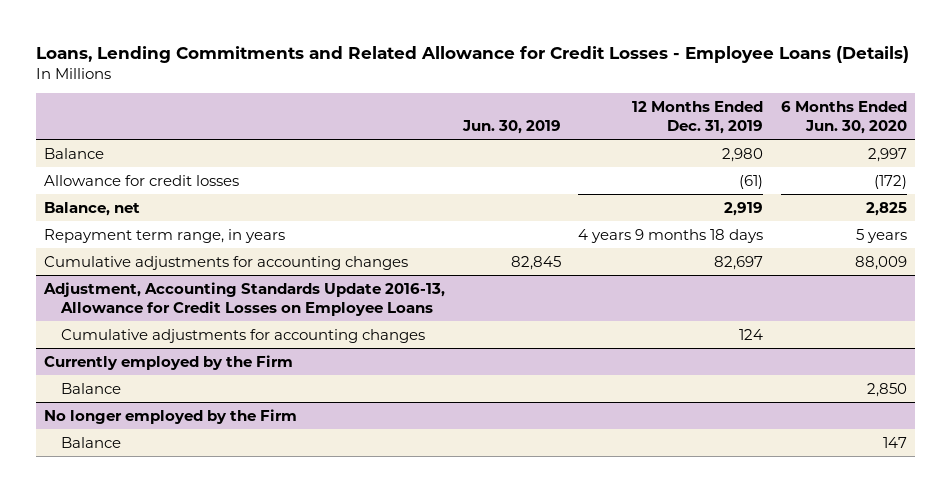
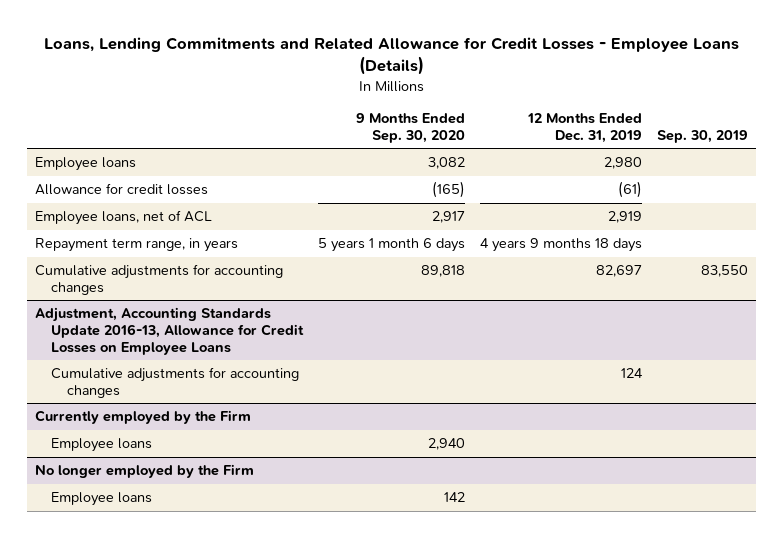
- | Jun. 30, 2019 | 12 Months Ended Dec. 31, 2019 | 6 Months Ended Jun. 30, 2020
+ | 9 Months Ended Sep. 30, 2020 | 12 Months Ended Dec. 31, 2019 | Sep. 30, 2019
- Balance | | 2,980 | 2,997
+ Employee loans | 3,082 | 2,980 |
- Balance, net | | 2,919 | 2,825
+ Employee loans, net of ACL | 2,917 | 2,919 |
@ Currently employed by the Firm
- Balance | | | 2,850
+ Employee loans | 2,940 | |
@ No longer employed by the Firm
- Balance | | | 147
+ Employee loans | 142 | |

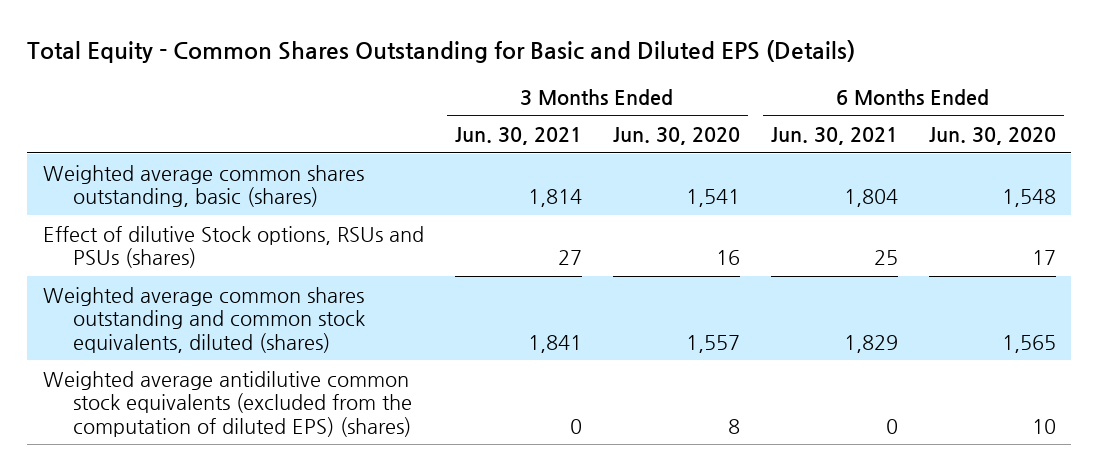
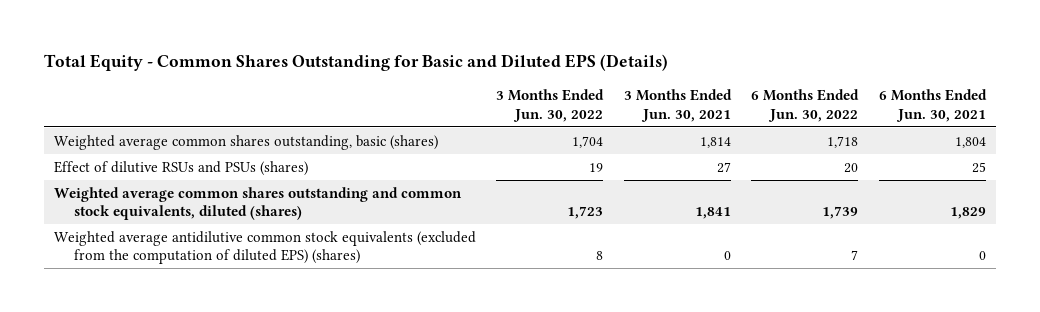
- | 3 Months Ended Jun. 30, 2021 | 3 Months Ended Jun. 30, 2020 | 6 Months Ended Jun. 30, 2021 | 6 Months Ended Jun. 30, 2020
+ | 3 Months Ended Jun. 30, 2022 | 3 Months Ended Jun. 30, 2021 | 6 Months Ended Jun. 30, 2022 | 6 Months Ended Jun. 30, 2021
- Effect of dilutive Stock options, RSUs and PSUs (shares) | 27 | 16 | 25 | 17
+ Effect of dilutive RSUs and PSUs (shares) | 19 | 27 | 20 | 25

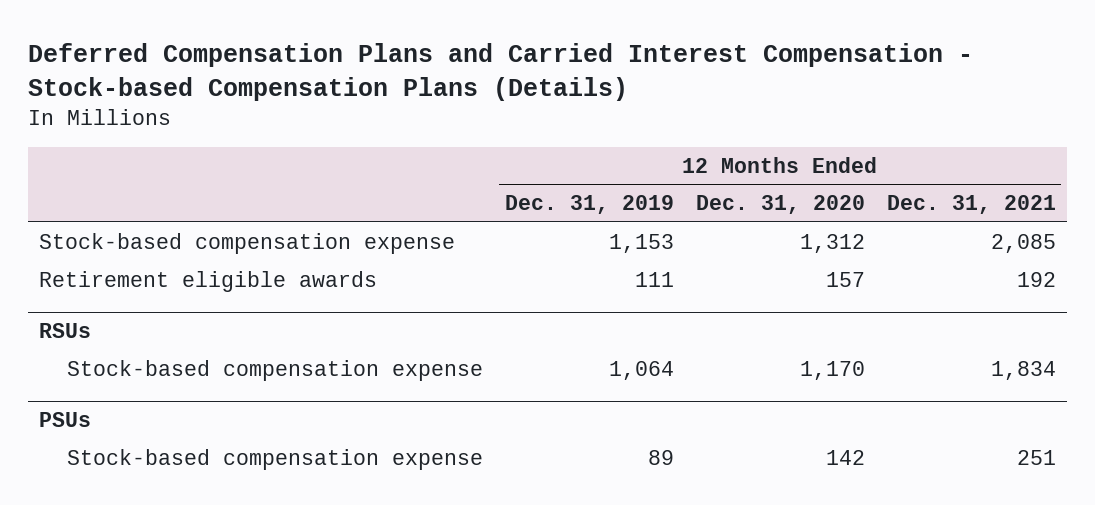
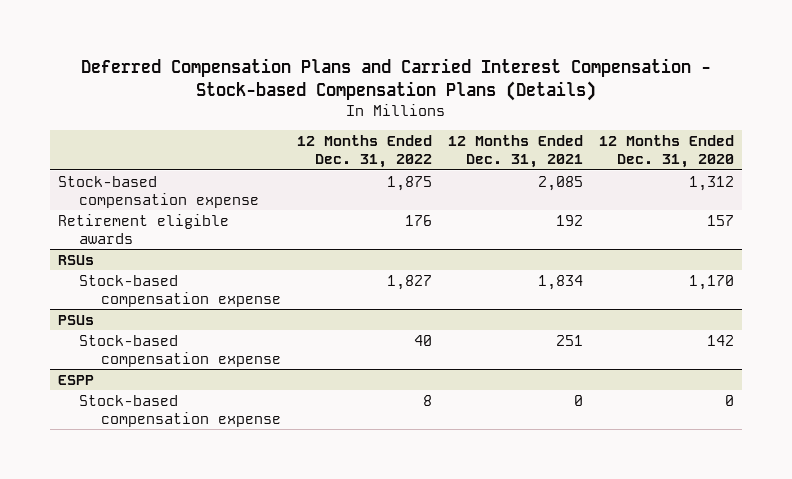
- | 12 Months Ended Dec. 31, 2019 | 12 Months Ended Dec. 31, 2020 | 12 Months Ended Dec. 31, 2021
+ | 12 Months Ended Dec. 31, 2022 | 12 Months Ended Dec. 31, 2021 | 12 Months Ended Dec. 31, 2020
+ ESPP
+ Stock-based compensation expense | 8 | 0 | 0

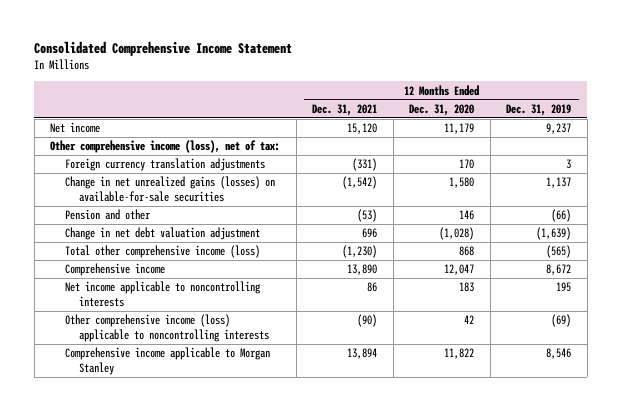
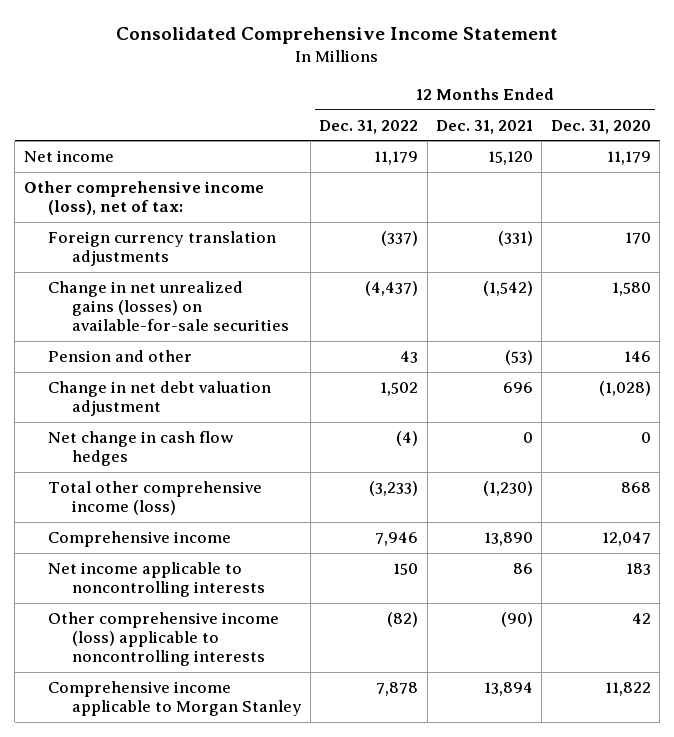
- | 12 Months Ended Dec. 31, 2021 | 12 Months Ended Dec. 31, 2020 | 12 Months Ended Dec. 31, 2019
+ | 12 Months Ended Dec. 31, 2022 | 12 Months Ended Dec. 31, 2021 | 12 Months Ended Dec. 31, 2020
+ Net change in cash flow hedges | (4) | 0 | 0

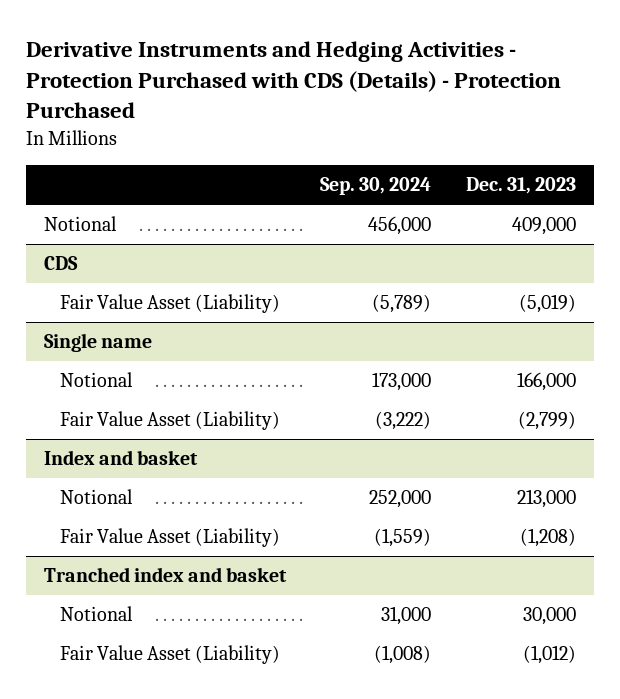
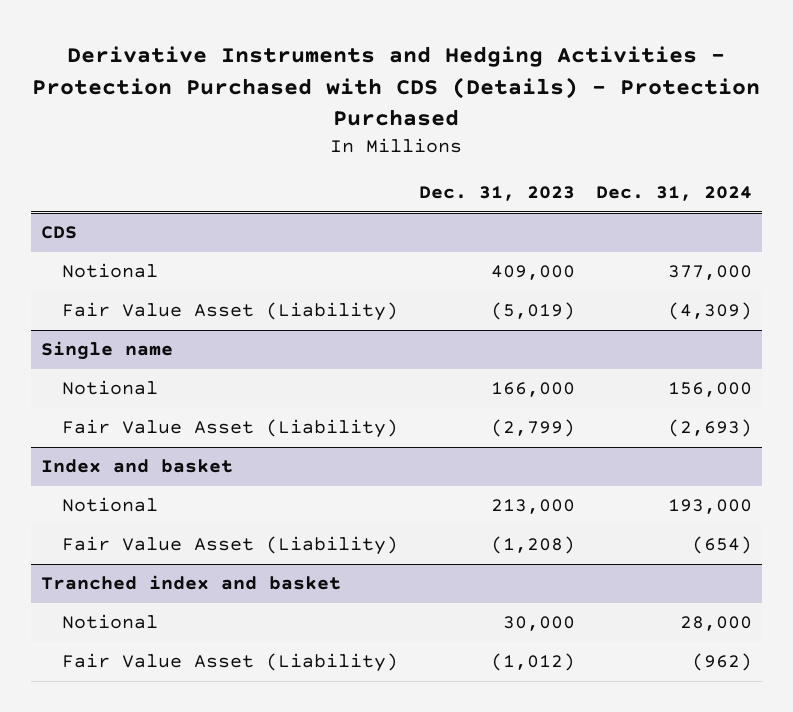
- | Sep. 30, 2024 | Dec. 31, 2023
+ | Dec. 31, 2023 | Dec. 31, 2024
- Notional | 456,000 | 409,000
@ CDS
+ Notional | 409,000 | 377,000

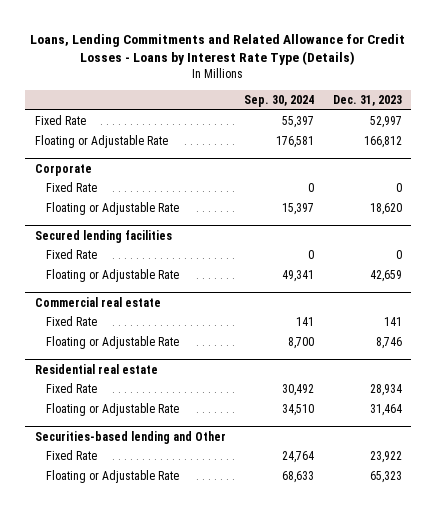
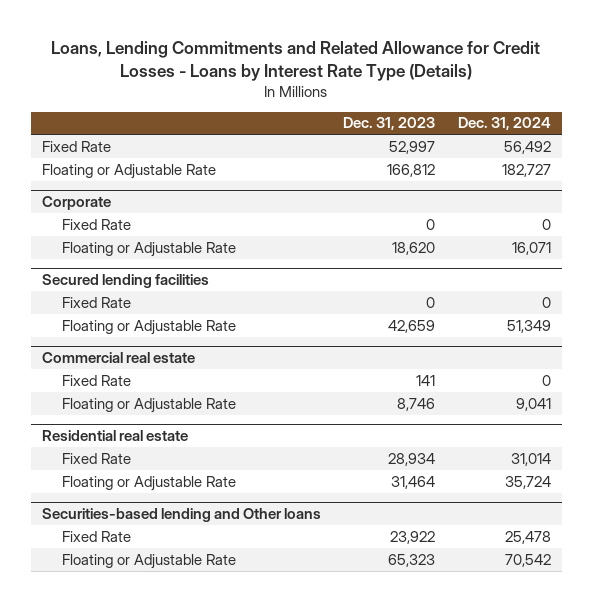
- | Sep. 30, 2024 | Dec. 31, 2023
+ | Dec. 31, 2023 | Dec. 31, 2024
- Securities-based lending and Other
+ Securities-based lending and Other loans

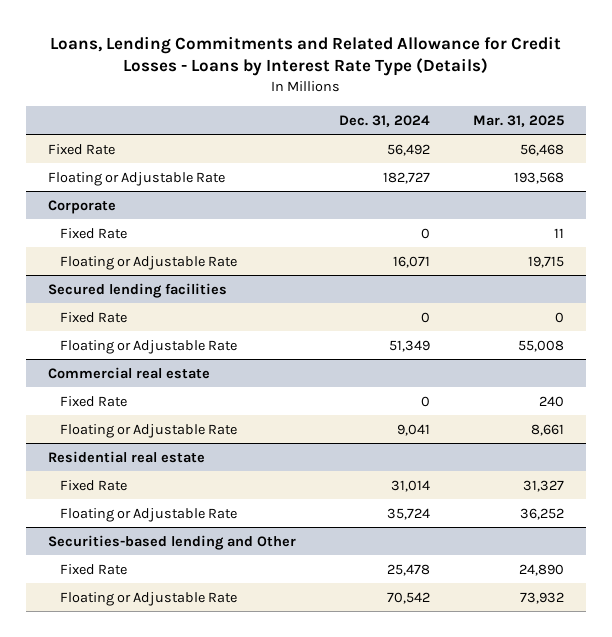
- | Dec. 31, 2023 | Dec. 31, 2024
+ | Dec. 31, 2024 | Mar. 31, 2025
- Securities-based lending and Other loans
+ Securities-based lending and Other

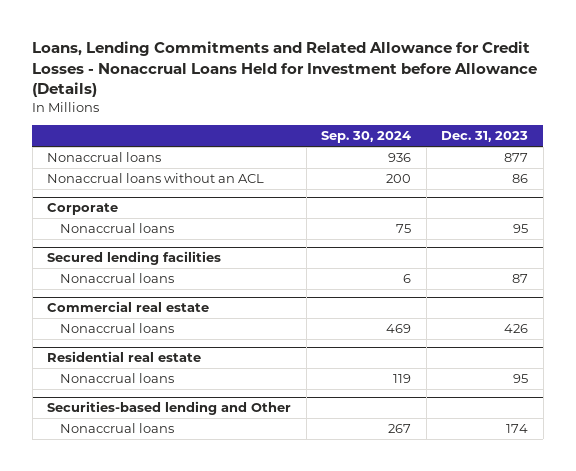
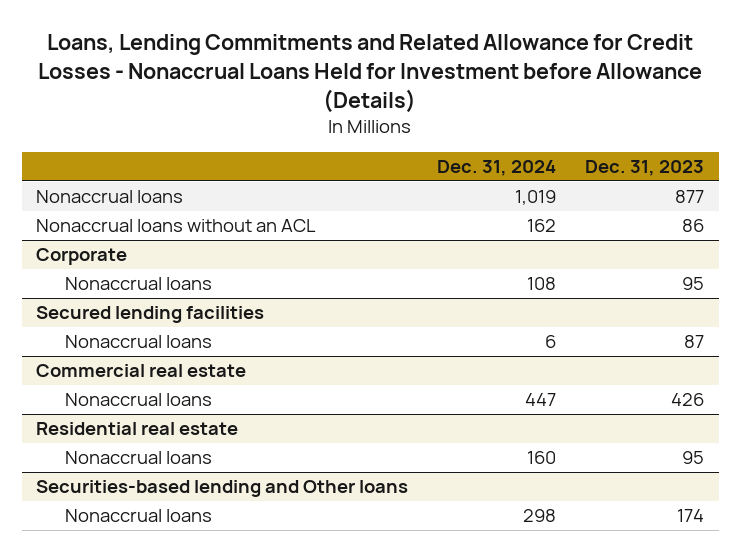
- | Sep. 30, 2024 | Dec. 31, 2023
+ | Dec. 31, 2024 | Dec. 31, 2023
- Securities-based lending and Other
+ Securities-based lending and Other loans

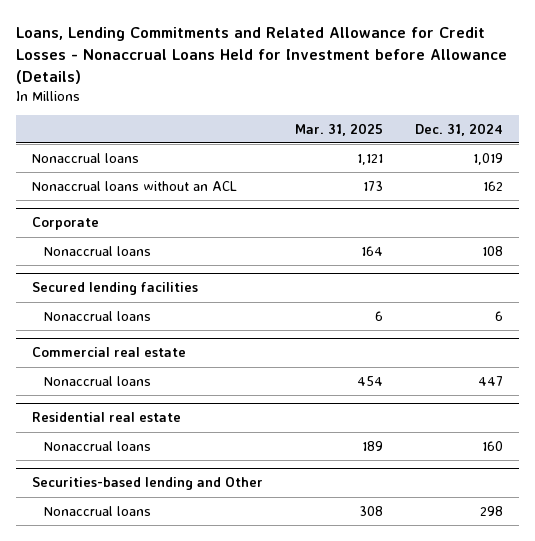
- | Dec. 31, 2024 | Dec. 31, 2023
+ | Mar. 31, 2025 | Dec. 31, 2024
- Securities-based lending and Other loans
+ Securities-based lending and Other

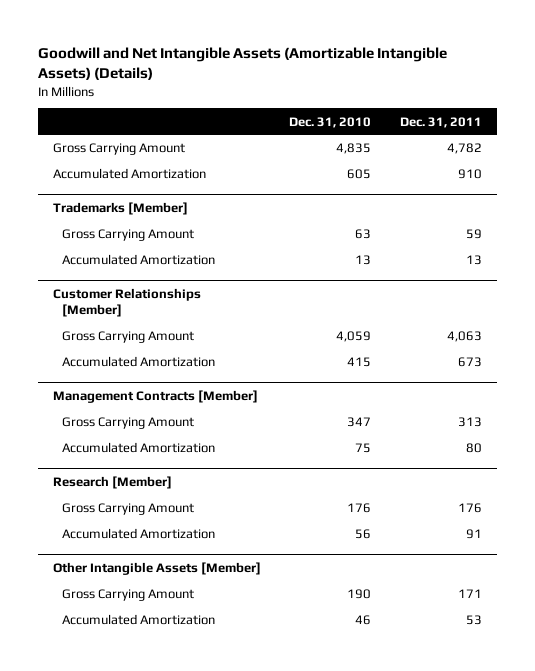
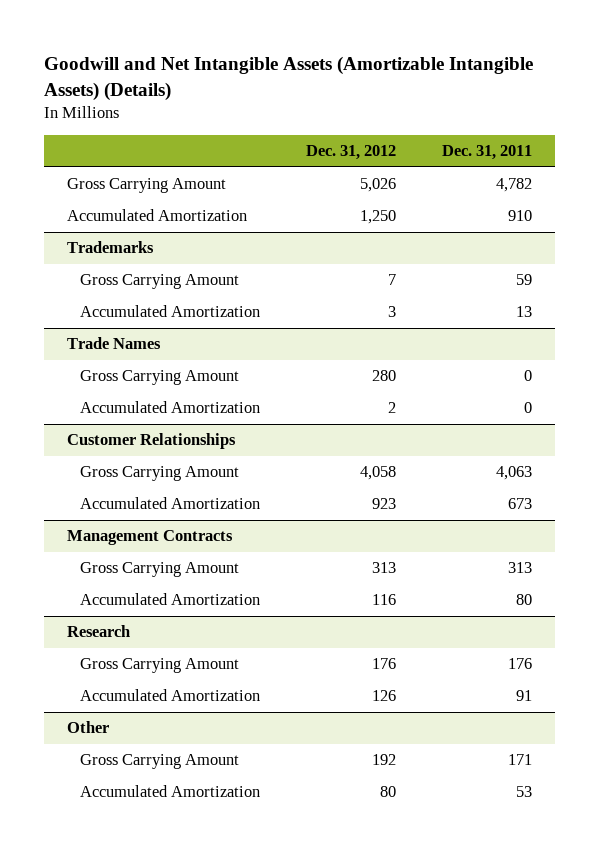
- | Dec. 31, 2010 | Dec. 31, 2011
+ | Dec. 31, 2012 | Dec. 31, 2011
- Trademarks [Member]
+ Trademarks
- Customer Relationships [Member]
+ Trade Names
+ Gross Carrying Amount | 280 | 0
+ Accumulated Amortization | 2 | 0
+ Customer Relationships
- Management Contracts [Member]
+ Management Contracts
- Research [Member]
+ Research
- Other Intangible Assets [Member]
+ Other

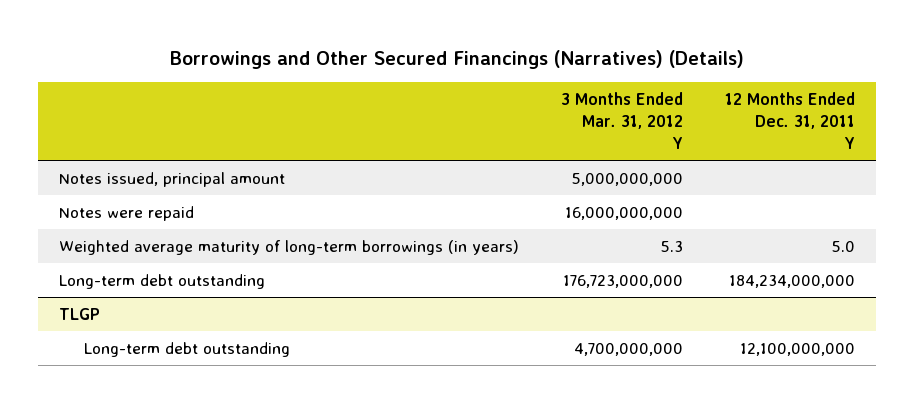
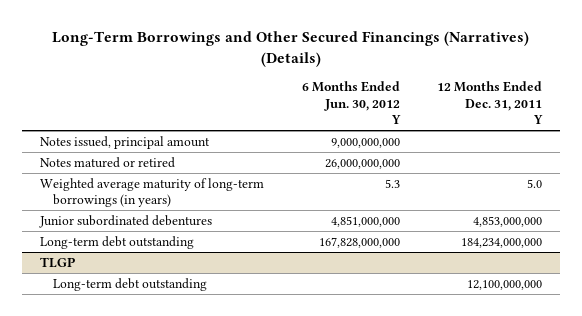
- Borrowings and Other Secured Financings (Narratives) (Details)
+ Long-Term Borrowings and Other Secured Financings (Narratives) (Details)
- | 3 Months Ended Mar. 31, 2012 Y | 12 Months Ended Dec. 31, 2011 Y
+ | 6 Months Ended Jun. 30, 2012 Y | 12 Months Ended Dec. 31, 2011 Y
- Notes were repaid | 16,000,000,000 |
+ Notes matured or retired | 26,000,000,000 |
+ Junior subordinated debentures | 4,851,000,000 | 4,853,000,000

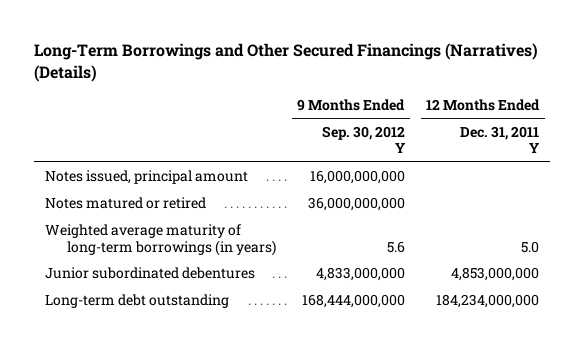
- | 6 Months Ended Jun. 30, 2012 Y | 12 Months Ended Dec. 31, 2011 Y
+ | 9 Months Ended Sep. 30, 2012 Y | 12 Months Ended Dec. 31, 2011 Y
- TLGP
- Long-term debt outstanding | | 12,100,000,000

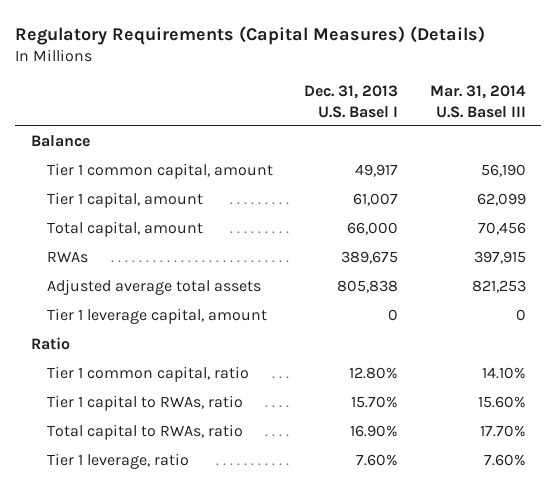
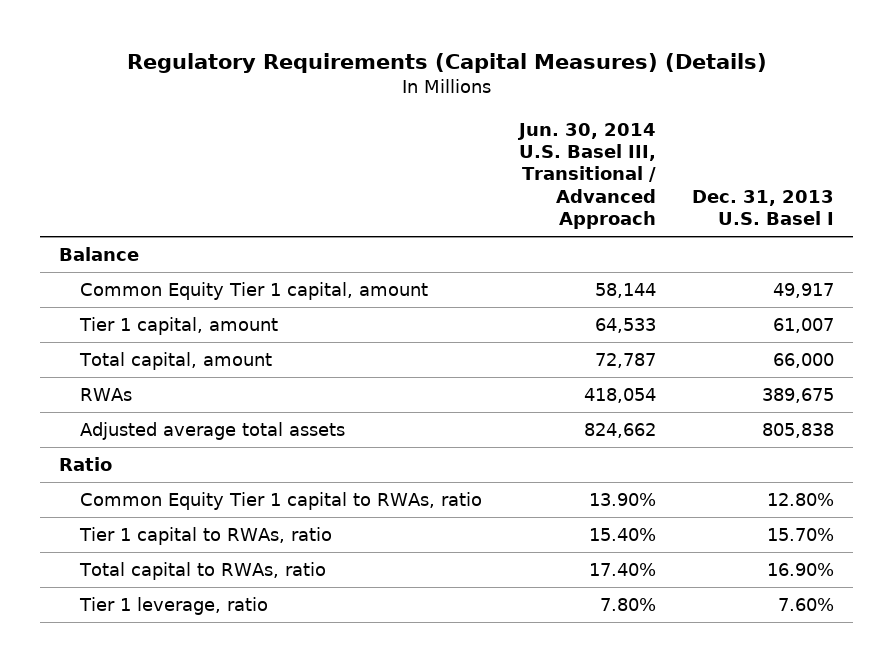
- | Dec. 31, 2013 U.S. Basel I | Mar. 31, 2014 U.S. Basel III
+ | Jun. 30, 2014 U.S. Basel III, Transitional / Advanced Approach | Dec. 31, 2013 U.S. Basel I
- Tier 1 common capital, amount | 49,917 | 56,190
+ Common Equity Tier 1 capital, amount | 58,144 | 49,917
- Tier 1 leverage capital, amount | 0 | 0
- Tier 1 common capital, ratio | 12.80% | 14.10%
+ Common Equity Tier 1 capital to RWAs, ratio | 13.90% | 12.80%

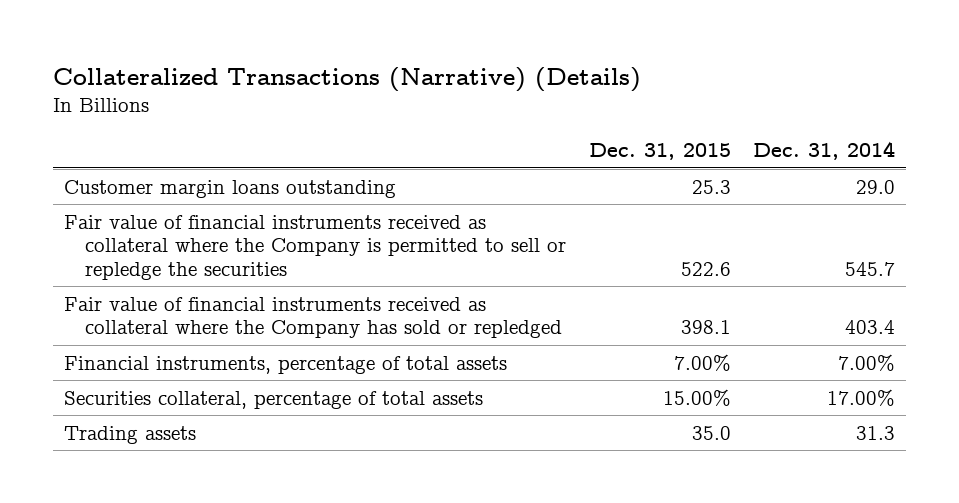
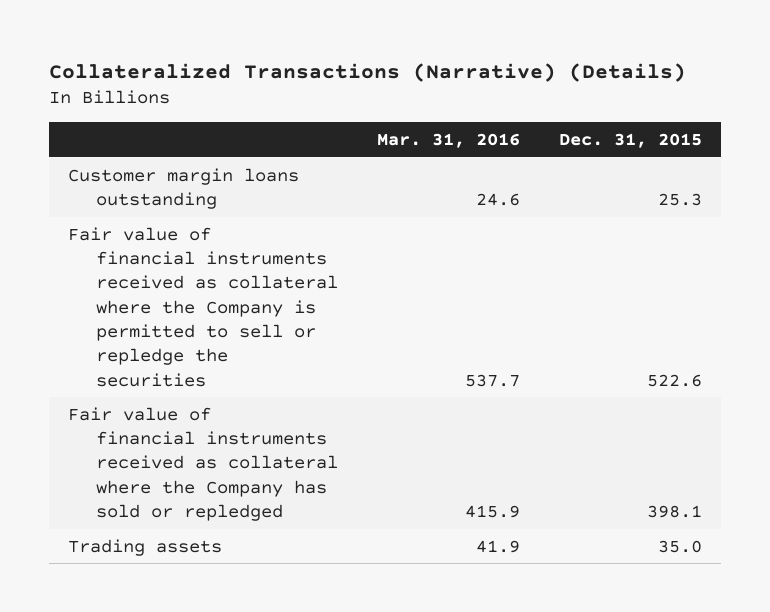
- | Dec. 31, 2015 | Dec. 31, 2014
+ | Mar. 31, 2016 | Dec. 31, 2015
- Financial instruments, percentage of total assets | 7.00% | 7.00%
- Securities collateral, percentage of total assets | 15.00% | 17.00%

